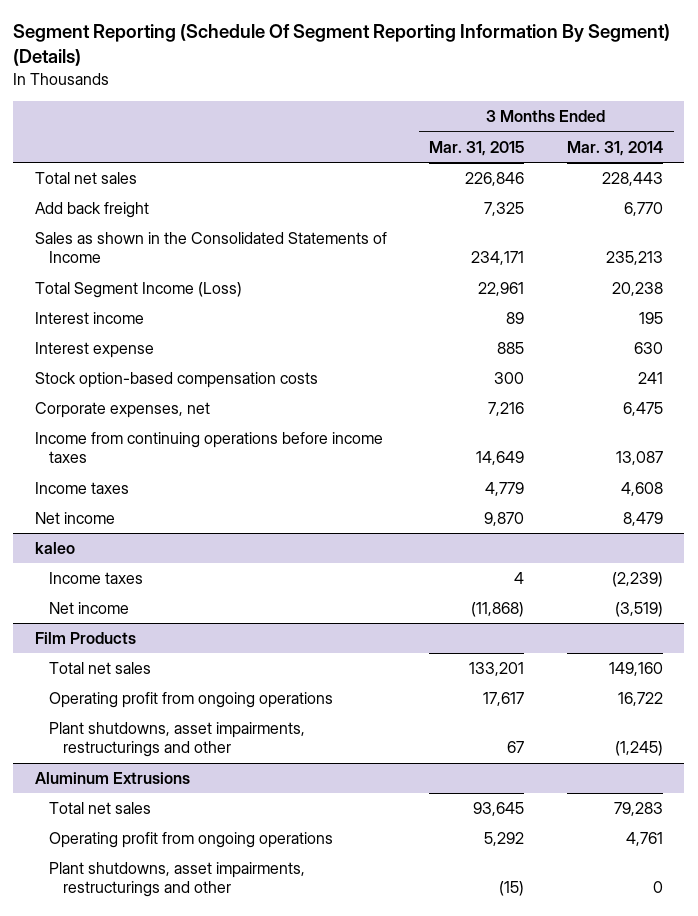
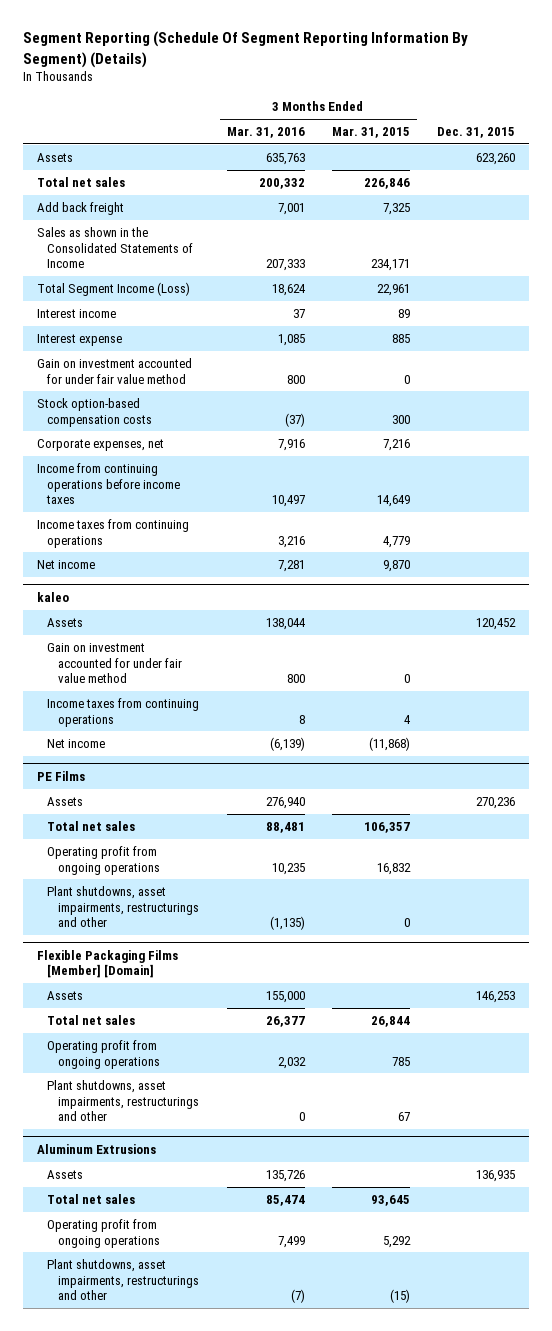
- | 3 Months Ended Mar. 31, 2015 | 3 Months Ended Mar. 31, 2014
+ | 3 Months Ended Mar. 31, 2016 | 3 Months Ended Mar. 31, 2015 | Dec. 31, 2015
+ Assets | 635,763 | | 623,260
+ Gain on investment accounted for under fair value method | 800 | 0 |
- Income taxes | 4,779 | 4,608
+ Income taxes from continuing operations | 3,216 | 4,779 |
@ kaleo
- Income taxes | 4 | (2,239)
+ Assets | 138,044 | | 120,452
+ Gain on investment accounted for under fair value method | 800 | 0 |
+ Income taxes from continuing operations | 8 | 4 |
- Film Products
- Total net sales | 133,201 | 149,160
- Operating profit from ongoing operations | 17,617 | 16,722
+ PE Films
+ Assets | 276,940 | | 270,236
+ Total net sales | 88,481 | 106,357 |
+ Operating profit from ongoing operations | 10,235 | 16,832 |
+ Plant shutdowns, asset impairments, restructurings and other | (1,135) | 0 |
+ Flexible Packaging Films [Member] [Domain]
+ Assets | 155,000 | | 146,253
+ Total net sales | 26,377 | 26,844 |
+ Operating profit from ongoing operations | 2,032 | 785 |
@ Aluminum Extrusions
+ Assets | 135,726 | | 136,935

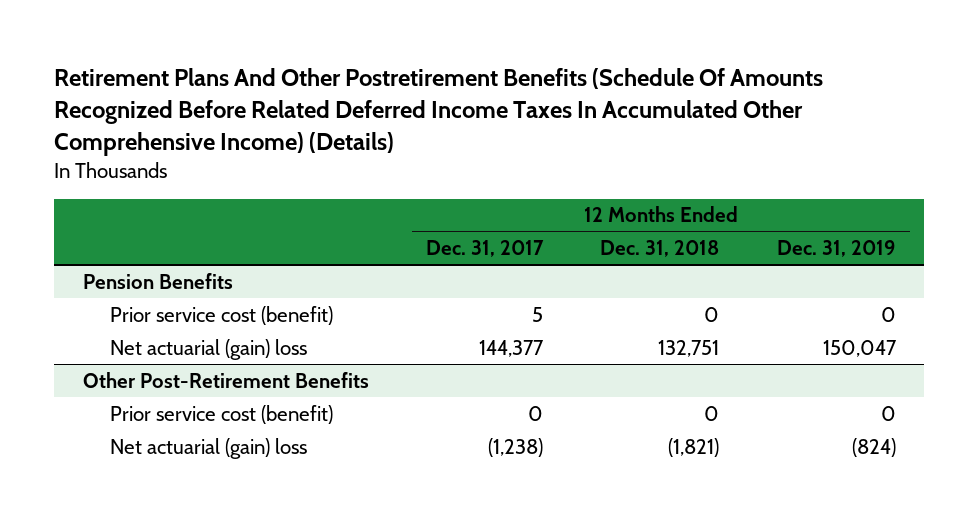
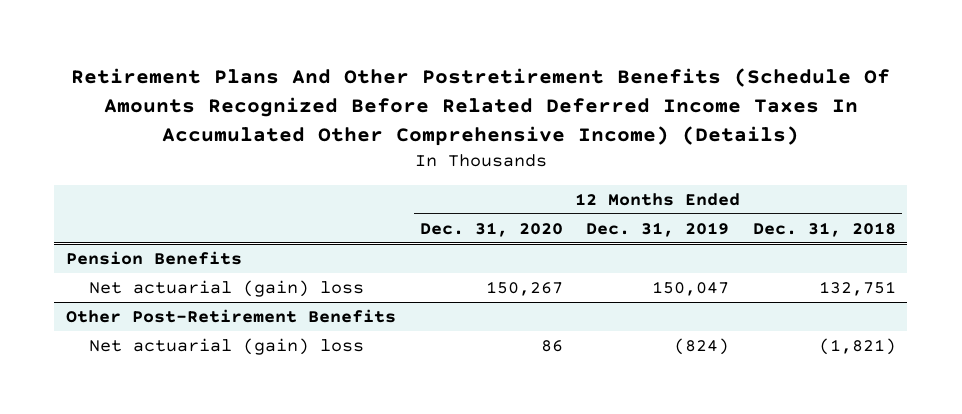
- | 12 Months Ended Dec. 31, 2017 | 12 Months Ended Dec. 31, 2018 | 12 Months Ended Dec. 31, 2019
+ | 12 Months Ended Dec. 31, 2020 | 12 Months Ended Dec. 31, 2019 | 12 Months Ended Dec. 31, 2018
@ Pension Benefits
- Prior service cost (benefit) | 5 | 0 | 0
@ Other Post-Retirement Benefits
- Prior service cost (benefit) | 0 | 0 | 0

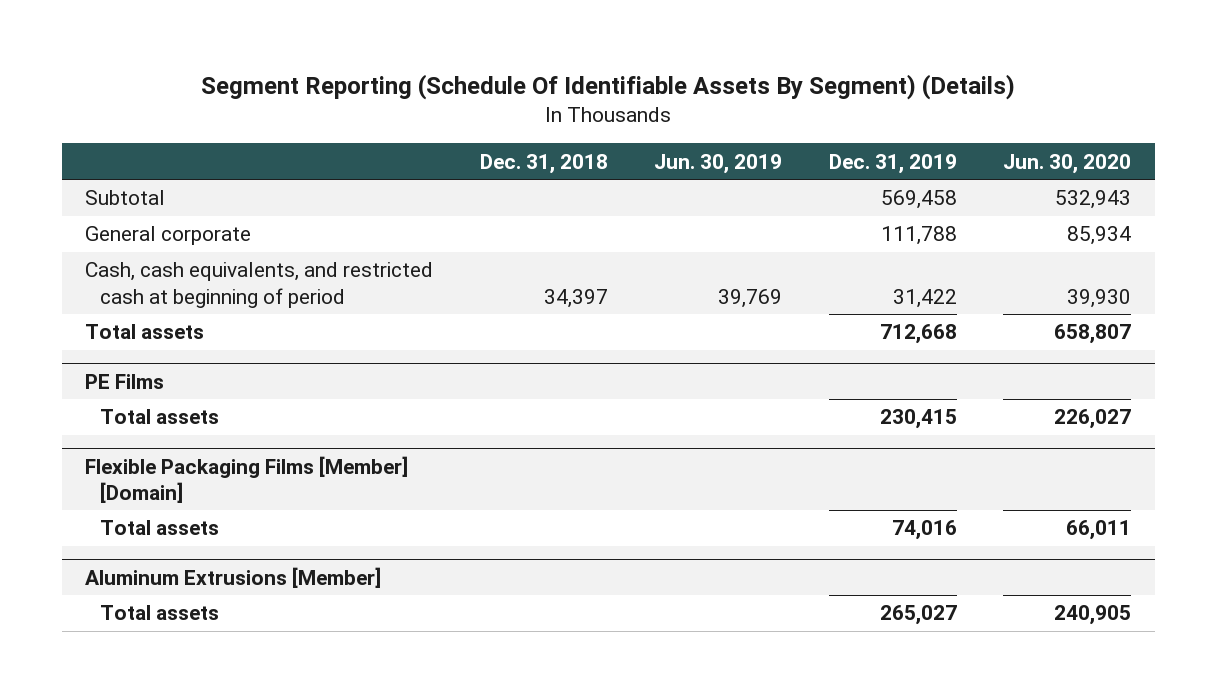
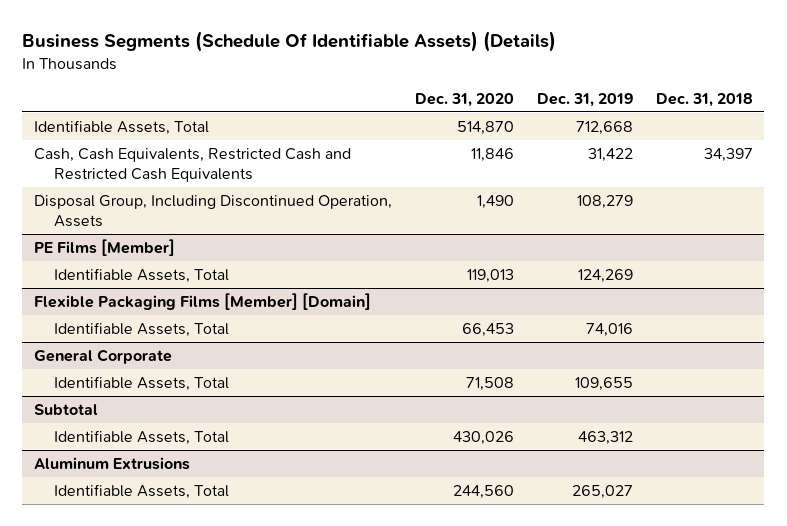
- Segment Reporting (Schedule Of Identifiable Assets By Segment) (Details)
+ Business Segments (Schedule Of Identifiable Assets) (Details)
- | Dec. 31, 2018 | Jun. 30, 2019 | Dec. 31, 2019 | Jun. 30, 2020
+ | Dec. 31, 2020 | Dec. 31, 2019 | Dec. 31, 2018
- Subtotal | | | 569,458 | 532,943
- General corporate | | | 111,788 | 85,934
- Cash, cash equivalents, and restricted cash at beginning of period | 34,397 | 39,769 | 31,422 | 39,930
- Total assets | | | 712,668 | 658,807
- PE Films
- Total assets | | | 230,415 | 226,027
+ Identifiable Assets, Total | 514,870 | 712,668 |
+ Cash, Cash Equivalents, Restricted Cash and Restricted Cash Equivalents | 11,846 | 31,422 | 34,397
+ Disposal Group, Including Discontinued Operation, Assets | 1,490 | 108,279 |
+ PE Films [Member]
+ Identifiable Assets, Total | 119,013 | 124,269 |
@ Flexible Packaging Films [Member] [Domain]
- Total assets | | | 74,016 | 66,011
- Aluminum Extrusions [Member]
- Total assets | | | 265,027 | 240,905
@ Flexible Packaging Films [Member] [Domain]
+ Identifiable Assets, Total | 66,453 | 74,016 |
+ General Corporate
+ Identifiable Assets, Total | 71,508 | 109,655 |
+ Subtotal
+ Identifiable Assets, Total | 430,026 | 463,312 |
+ Aluminum Extrusions
+ Identifiable Assets, Total | 244,560 | 265,027 |

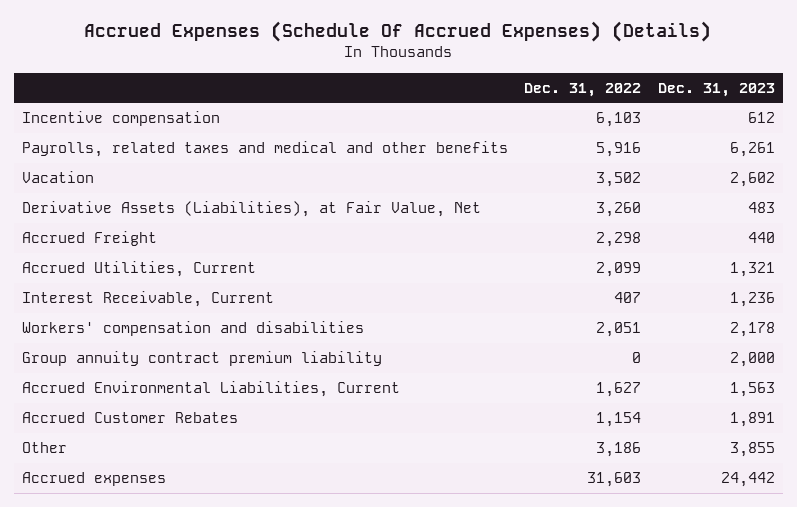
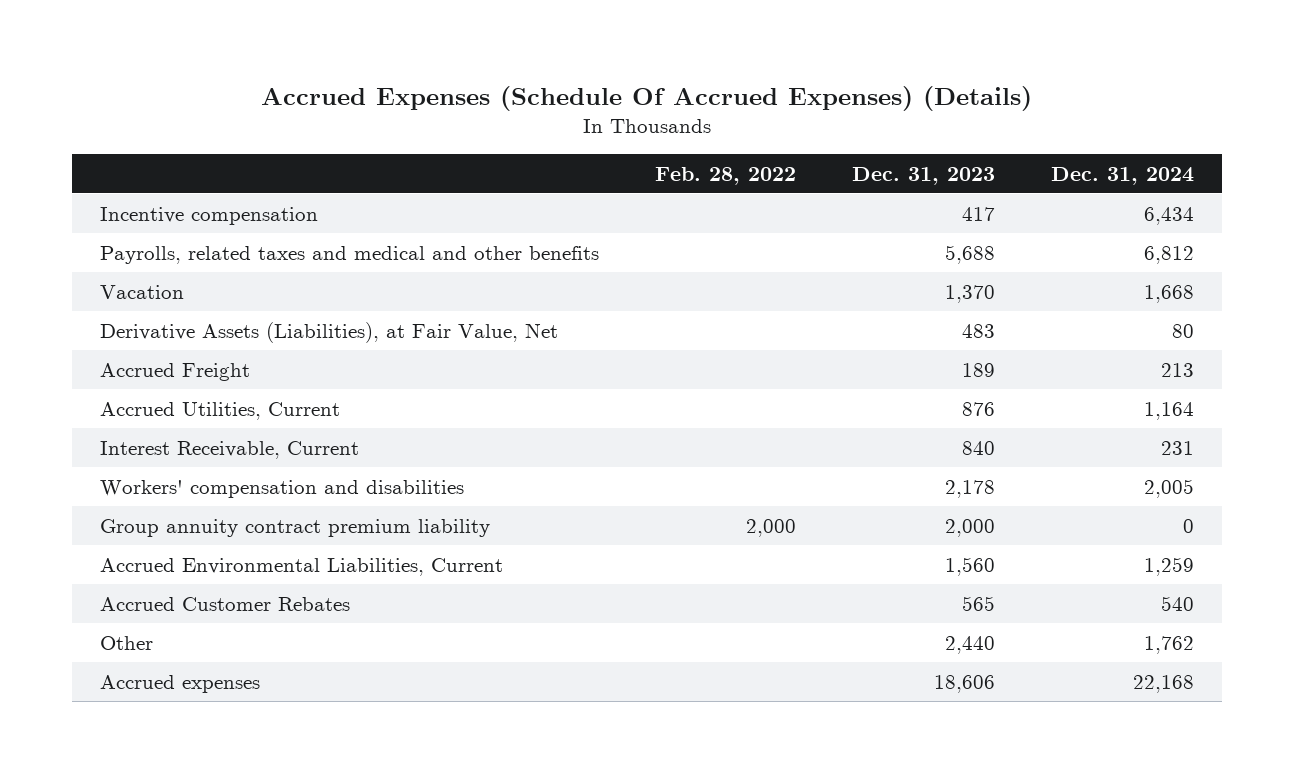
- | Dec. 31, 2022 | Dec. 31, 2023
+ | Feb. 28, 2022 | Dec. 31, 2023 | Dec. 31, 2024
- Incentive compensation | 6,103 | 612
- Payrolls, related taxes and medical and other benefits | 5,916 | 6,261
- Vacation | 3,502 | 2,602
+ Incentive compensation | | 417 | 6,434
+ Payrolls, related taxes and medical and other benefits | | 5,688 | 6,812
+ Vacation | | 1,370 | 1,668
- Accrued Freight | 2,298 | 440
- Accrued Utilities, Current | 2,099 | 1,321
- Interest Receivable, Current | 407 | 1,236
+ Accrued Freight | | 189 | 213
+ Accrued Utilities, Current | | 876 | 1,164
+ Interest Receivable, Current | | 840 | 231
- Accrued Environmental Liabilities, Current | 1,627 | 1,563
- Accrued Customer Rebates | 1,154 | 1,891
- Other | 3,186 | 3,855
- Accrued expenses | 31,603 | 24,442
+ Accrued Environmental Liabilities, Current | | 1,560 | 1,259
+ Accrued Customer Rebates | | 565 | 540
+ Other | | 2,440 | 1,762
+ Accrued expenses | | 18,606 | 22,168

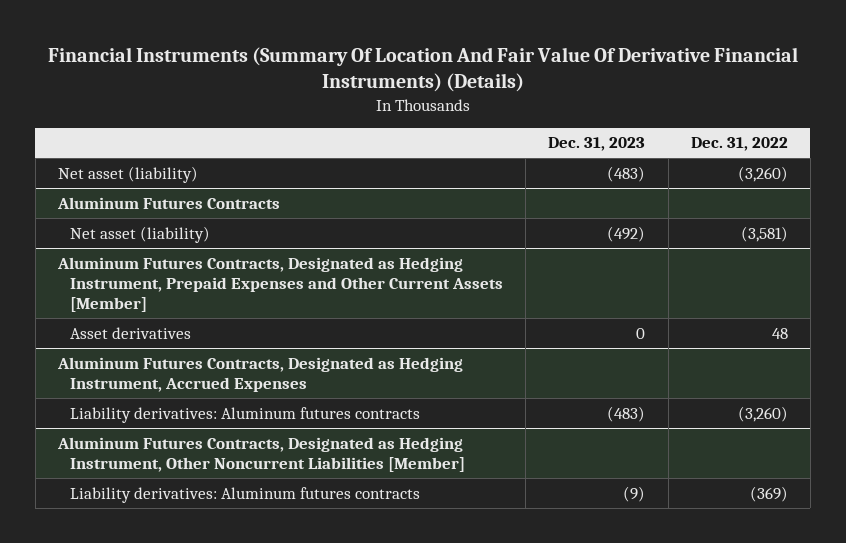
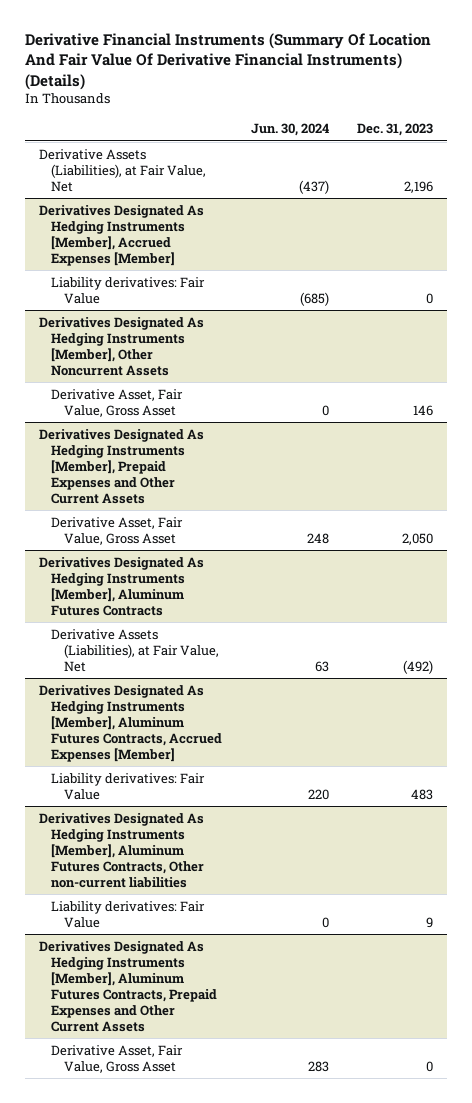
- Financial Instruments (Summary Of Location And Fair Value Of Derivative Financial Instruments) (Details)
+ Derivative Financial Instruments (Summary Of Location And Fair Value Of Derivative Financial Instruments) (Details)
- | Dec. 31, 2023 | Dec. 31, 2022
+ | Jun. 30, 2024 | Dec. 31, 2023
- Net asset (liability) | (483) | (3,260)
- Aluminum Futures Contracts
- Net asset (liability) | (492) | (3,581)
- Aluminum Futures Contracts, Designated as Hedging Instrument, Prepaid Expenses and Other Current Assets [Member]
- Asset derivatives | 0 | 48
- Aluminum Futures Contracts, Designated as Hedging Instrument, Accrued Expenses
- Liability derivatives: Aluminum futures contracts | (483) | (3,260)
- Aluminum Futures Contracts, Designated as Hedging Instrument, Other Noncurrent Liabilities [Member]
- Liability derivatives: Aluminum futures contracts | (9) | (369)
+ Derivative Assets (Liabilities), at Fair Value, Net | (437) | 2,196
+ Derivatives Designated As Hedging Instruments [Member], Accrued Expenses [Member]
+ Liability derivatives: Fair Value | (685) | 0
+ Derivatives Designated As Hedging Instruments [Member], Other Noncurrent Assets
+ Derivative Asset, Fair Value, Gross Asset | 0 | 146
+ Derivatives Designated As Hedging Instruments [Member], Prepaid Expenses and Other Current Assets
+ Derivative Asset, Fair Value, Gross Asset | 248 | 2,050
+ Derivatives Designated As Hedging Instruments [Member], Aluminum Futures Contracts
+ Derivative Assets (Liabilities), at Fair Value, Net | 63 | (492)
+ Derivatives Designated As Hedging Instruments [Member], Aluminum Futures Contracts, Accrued Expenses [Member]
+ Liability derivatives: Fair Value | 220 | 483
+ Derivatives Designated As Hedging Instruments [Member], Aluminum Futures Contracts, Other non-current liabilities
+ Liability derivatives: Fair Value | 0 | 9
+ Derivatives Designated As Hedging Instruments [Member], Aluminum Futures Contracts, Prepaid Expenses and Other Current Assets
+ Derivative Asset, Fair Value, Gross Asset | 283 | 0

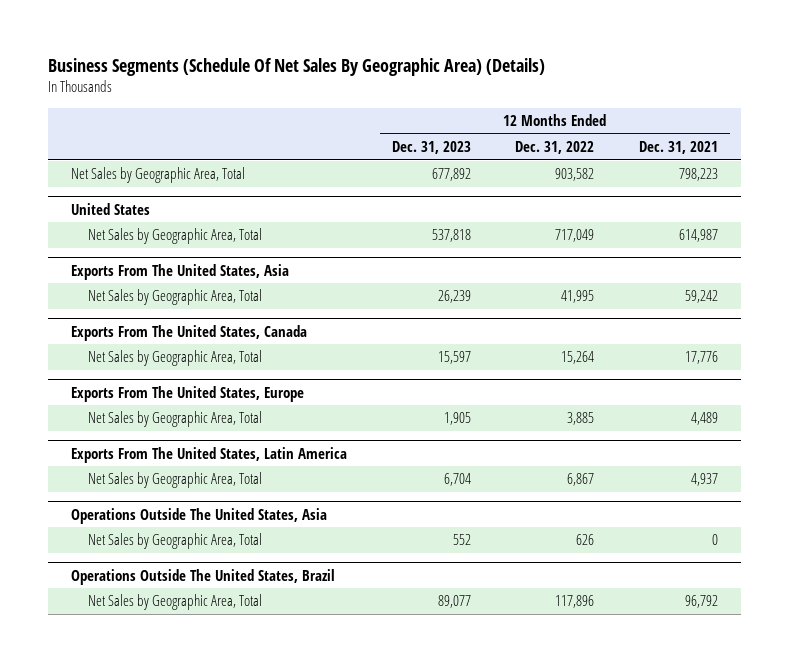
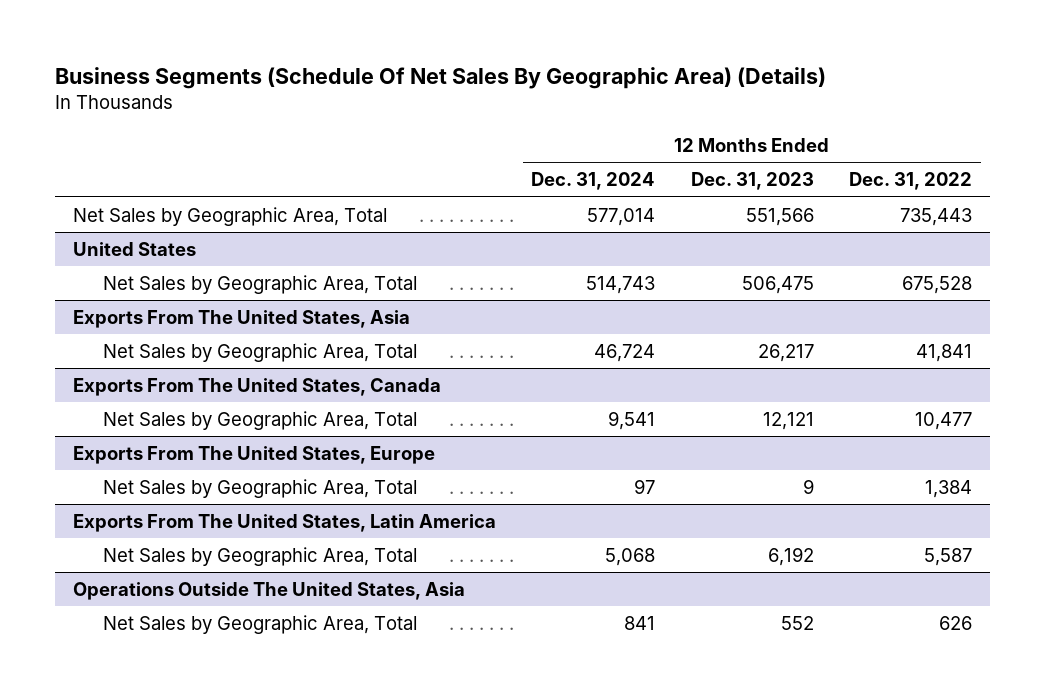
- | 12 Months Ended Dec. 31, 2023 | 12 Months Ended Dec. 31, 2022 | 12 Months Ended Dec. 31, 2021
+ | 12 Months Ended Dec. 31, 2024 | 12 Months Ended Dec. 31, 2023 | 12 Months Ended Dec. 31, 2022
- Net Sales by Geographic Area, Total | 677,892 | 903,582 | 798,223
+ Net Sales by Geographic Area, Total | 577,014 | 551,566 | 735,443
@ United States
- Net Sales by Geographic Area, Total | 537,818 | 717,049 | 614,987
+ Net Sales by Geographic Area, Total | 514,743 | 506,475 | 675,528
@ Exports From The United States, Asia
- Net Sales by Geographic Area, Total | 26,239 | 41,995 | 59,242
+ Net Sales by Geographic Area, Total | 46,724 | 26,217 | 41,841
@ Exports From The United States, Canada
- Net Sales by Geographic Area, Total | 15,597 | 15,264 | 17,776
+ Net Sales by Geographic Area, Total | 9,541 | 12,121 | 10,477
@ Exports From The United States, Europe
- Net Sales by Geographic Area, Total | 1,905 | 3,885 | 4,489
+ Net Sales by Geographic Area, Total | 97 | 9 | 1,384
@ Exports From The United States, Latin America
- Net Sales by Geographic Area, Total | 6,704 | 6,867 | 4,937
+ Net Sales by Geographic Area, Total | 5,068 | 6,192 | 5,587
- Operations Outside The United States, Brazil
- Net Sales by Geographic Area, Total | 89,077 | 117,896 | 96,792

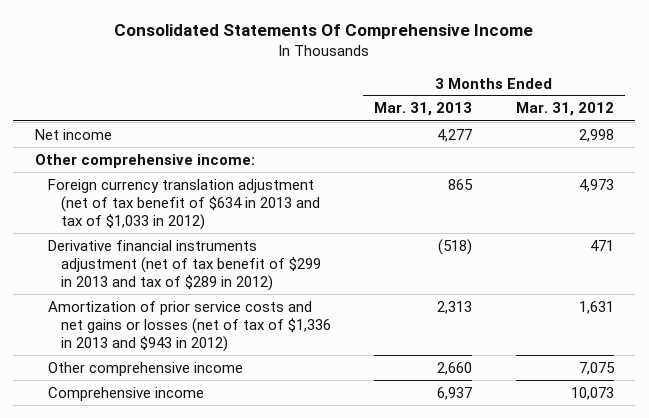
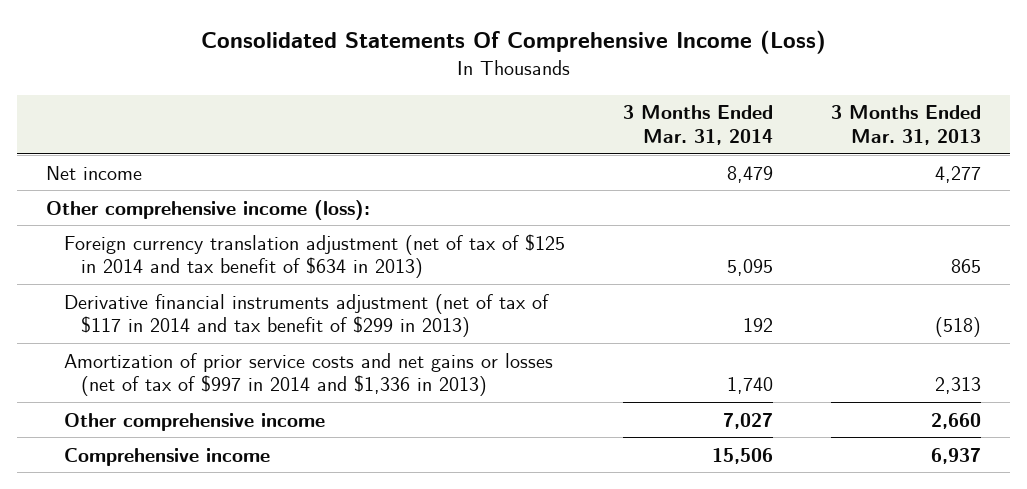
- Consolidated Statements Of Comprehensive Income
+ Consolidated Statements Of Comprehensive Income (Loss)
- | 3 Months Ended Mar. 31, 2013 | 3 Months Ended Mar. 31, 2012
+ | 3 Months Ended Mar. 31, 2014 | 3 Months Ended Mar. 31, 2013
- Other comprehensive income:
- Foreign currency translation adjustment (net of tax benefit of $634 in 2013 and tax of $1,033 in 2012) | 865 | 4,973
- Derivative financial instruments adjustment (net of tax benefit of $299 in 2013 and tax of $289 in 2012) | (518) | 471
- Amortization of prior service costs and net gains or losses (net of tax of $1,336 in 2013 and $943 in 2012) | 2,313 | 1,631
+ Other comprehensive income (loss):
+ Foreign currency translation adjustment (net of tax of $125 in 2014 and tax benefit of $634 in 2013) | 5,095 | 865
+ Derivative financial instruments adjustment (net of tax of $117 in 2014 and tax benefit of $299 in 2013) | 192 | (518)
+ Amortization of prior service costs and net gains or losses (net of tax of $997 in 2014 and $1,336 in 2013) | 1,740 | 2,313

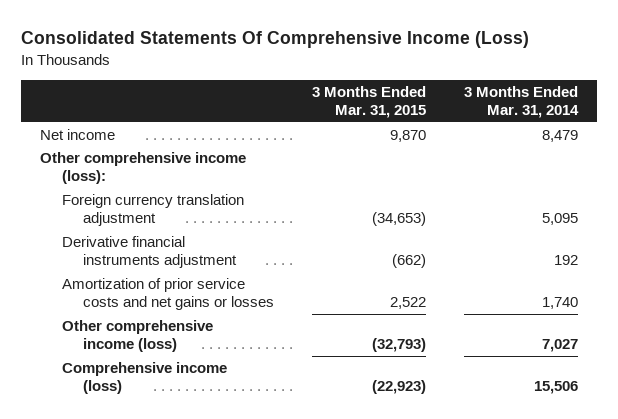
- | 3 Months Ended Mar. 31, 2014 | 3 Months Ended Mar. 31, 2013
+ | 3 Months Ended Mar. 31, 2015 | 3 Months Ended Mar. 31, 2014
- Foreign currency translation adjustment (net of tax of $125 in 2014 and tax benefit of $634 in 2013) | 5,095 | 865
- Derivative financial instruments adjustment (net of tax of $117 in 2014 and tax benefit of $299 in 2013) | 192 | (518)
- Amortization of prior service costs and net gains or losses (net of tax of $997 in 2014 and $1,336 in 2013) | 1,740 | 2,313
- Other comprehensive income | 7,027 | 2,660
- Comprehensive income | 15,506 | 6,937
+ Foreign currency translation adjustment | (34,653) | 5,095
+ Derivative financial instruments adjustment | (662) | 192
+ Amortization of prior service costs and net gains or losses | 2,522 | 1,740
+ Other comprehensive income (loss) | (32,793) | 7,027
+ Comprehensive income (loss) | (22,923) | 15,506

